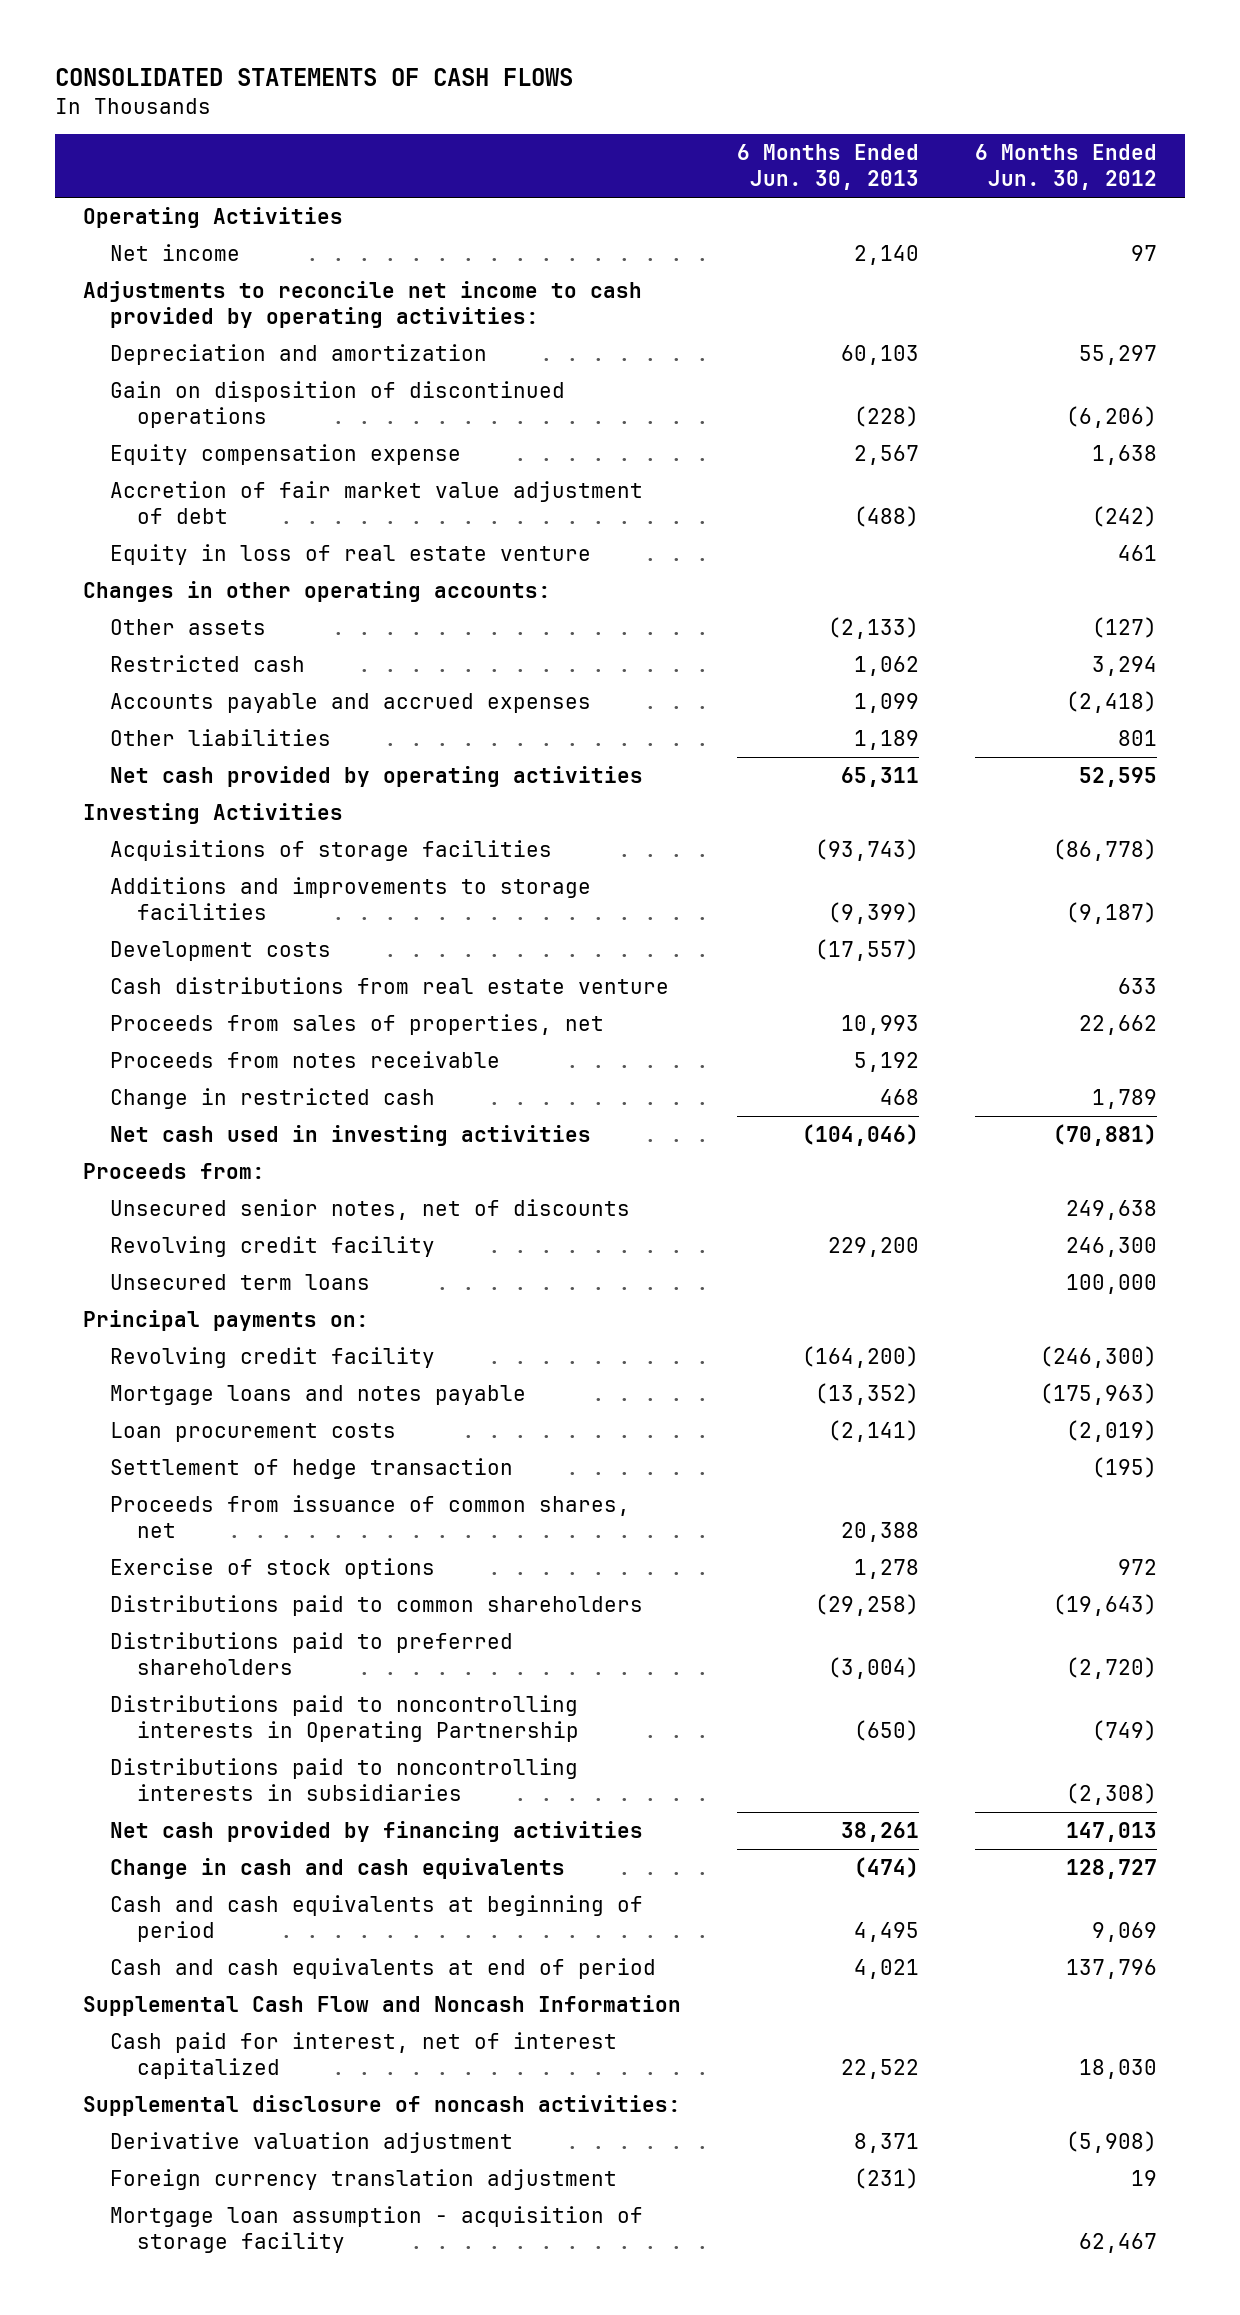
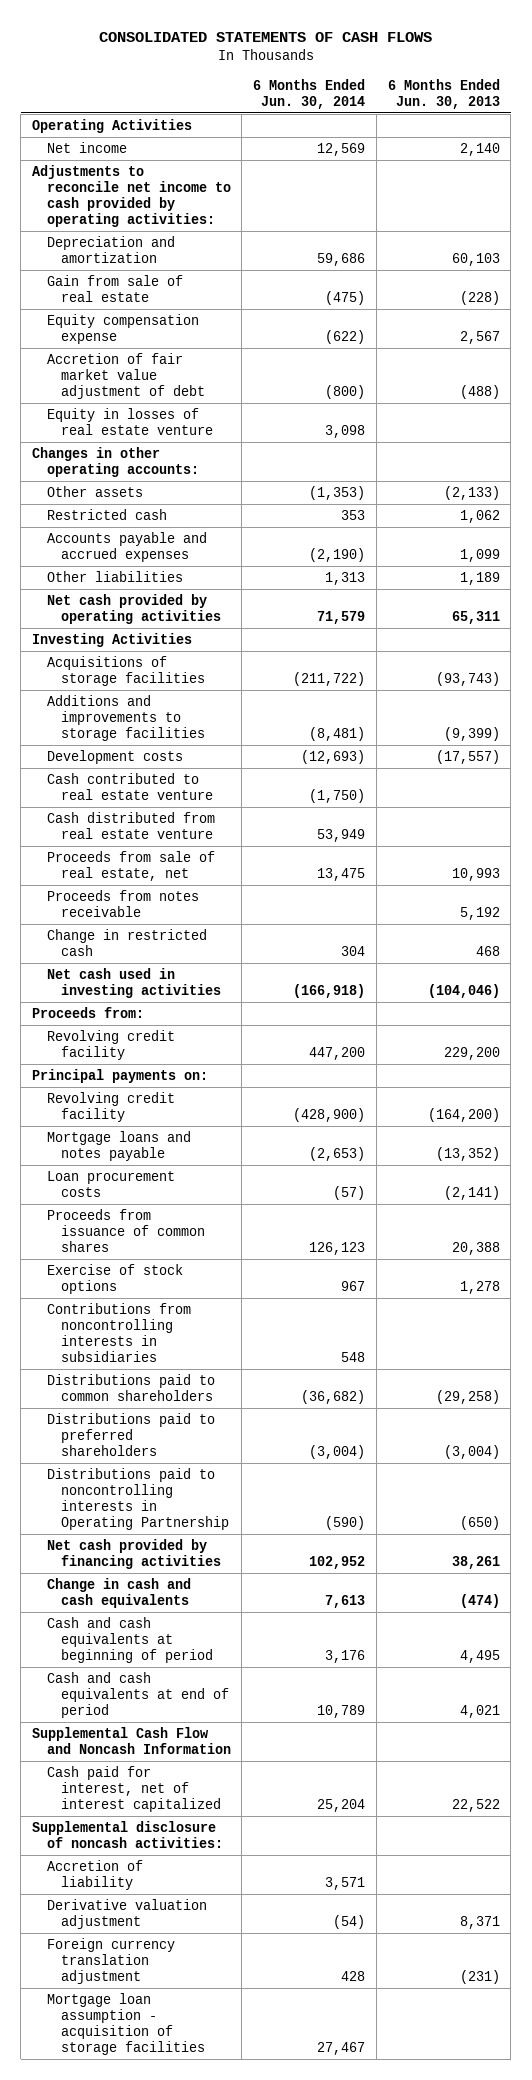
- | 6 Months Ended Jun. 30, 2013 | 6 Months Ended Jun. 30, 2012
+ | 6 Months Ended Jun. 30, 2014 | 6 Months Ended Jun. 30, 2013
- Gain on disposition of discontinued operations | (228) | (6,206)
+ Gain from sale of real estate | (475) | (228)
- Equity in loss of real estate venture | | 461
+ Equity in losses of real estate venture | 3,098 |
- Cash distributions from real estate venture | | 633
- Proceeds from sales of properties, net | 10,993 | 22,662
+ Cash contributed to real estate venture | (1,750) |
+ Cash distributed from real estate venture | 53,949 |
+ Proceeds from sale of real estate, net | 13,475 | 10,993
- Unsecured senior notes, net of discounts | | 249,638
- Unsecured term loans | | 100,000
- Settlement of hedge transaction | | (195)
- Proceeds from issuance of common shares, net | 20,388 |
+ Proceeds from issuance of common shares | 126,123 | 20,388
+ Contributions from noncontrolling interests in subsidiaries | 548 |
- Distributions paid to noncontrolling interests in subsidiaries | | (2,308)
+ Accretion of liability | 3,571 |
- Mortgage loan assumption - acquisition of storage facility | | 62,467
+ Mortgage loan assumption - acquisition of storage facilities | 27,467 |

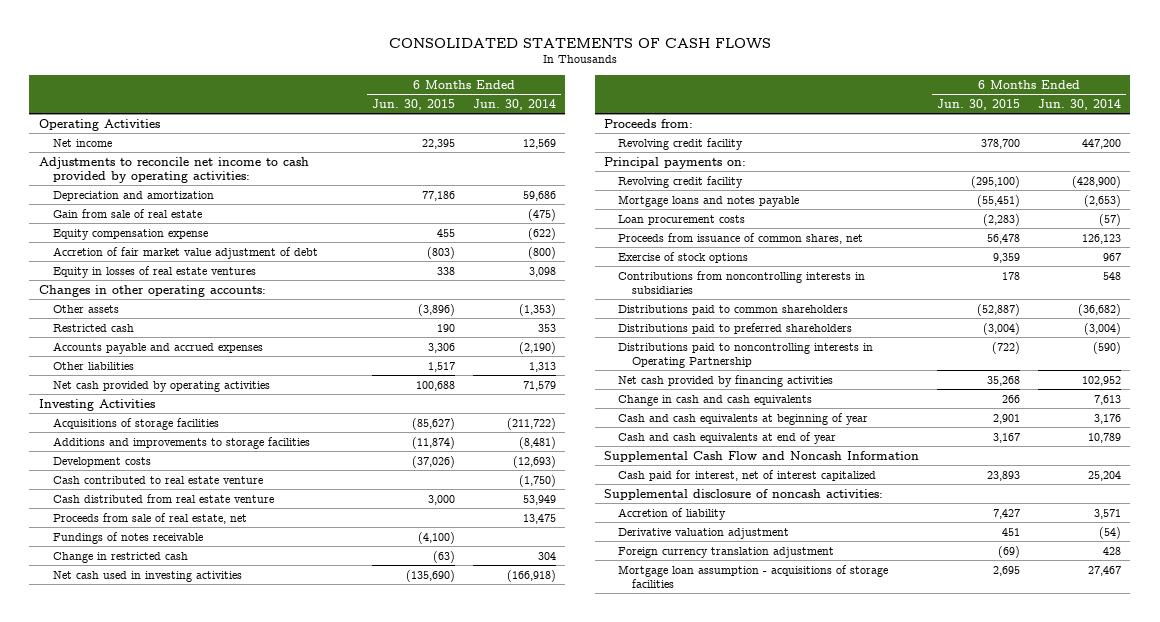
- | 6 Months Ended Jun. 30, 2014 | 6 Months Ended Jun. 30, 2013
+ | 6 Months Ended Jun. 30, 2015 | 6 Months Ended Jun. 30, 2014
- Equity in losses of real estate venture | 3,098 |
+ Equity in losses of real estate ventures | 338 | 3,098
- Proceeds from notes receivable | | 5,192
+ Fundings of notes receivable | (4,100) |
- Proceeds from issuance of common shares | 126,123 | 20,388
+ Proceeds from issuance of common shares, net | 56,478 | 126,123
- Cash and cash equivalents at beginning of period | 3,176 | 4,495
- Cash and cash equivalents at end of period | 10,789 | 4,021
+ Cash and cash equivalents at beginning of year | 2,901 | 3,176
+ Cash and cash equivalents at end of year | 3,167 | 10,789
- Mortgage loan assumption - acquisition of storage facilities | 27,467 |
+ Mortgage loan assumption - acquisitions of storage facilities | 2,695 | 27,467

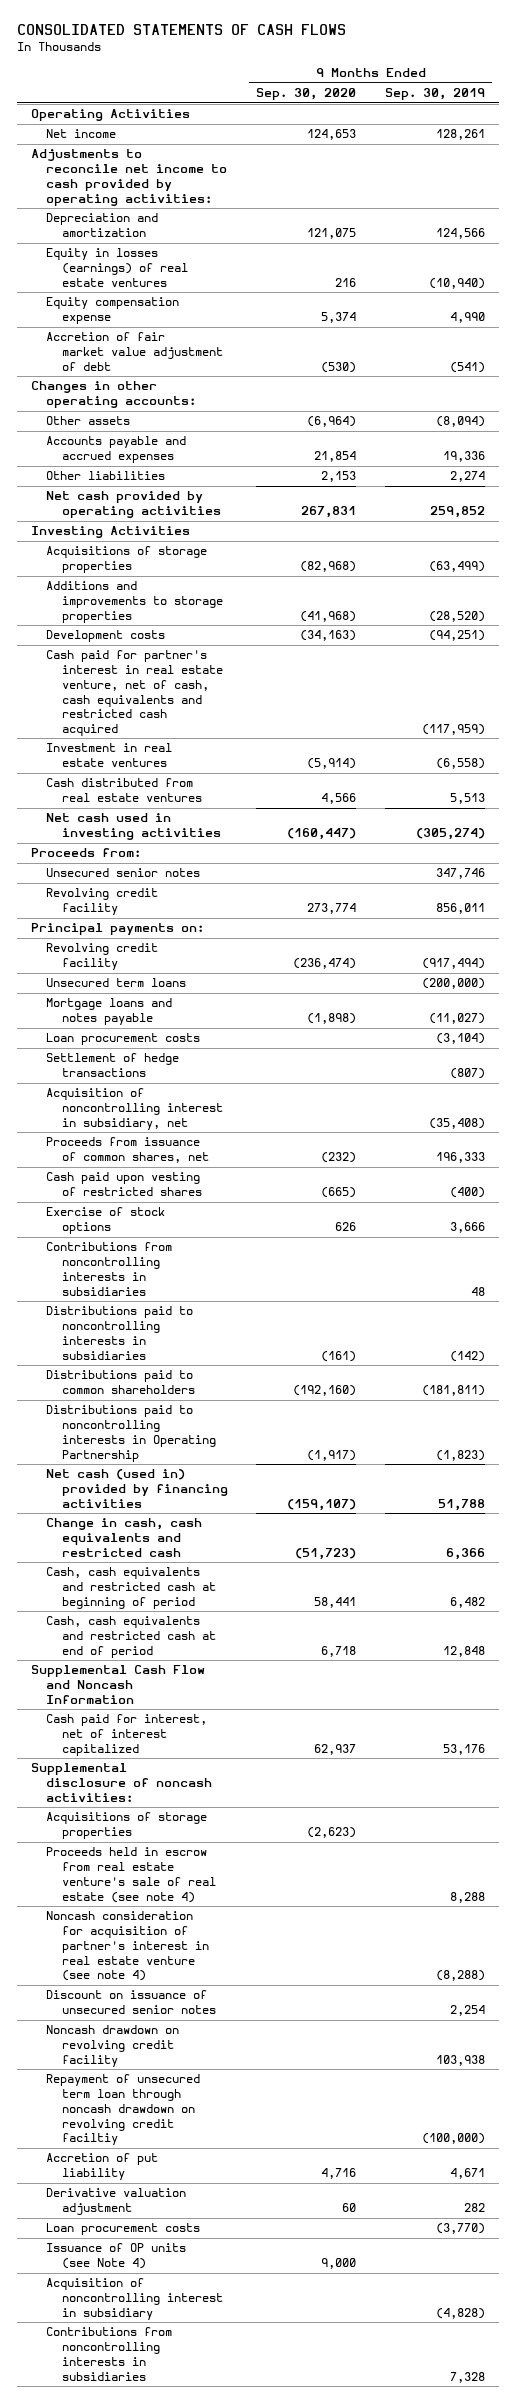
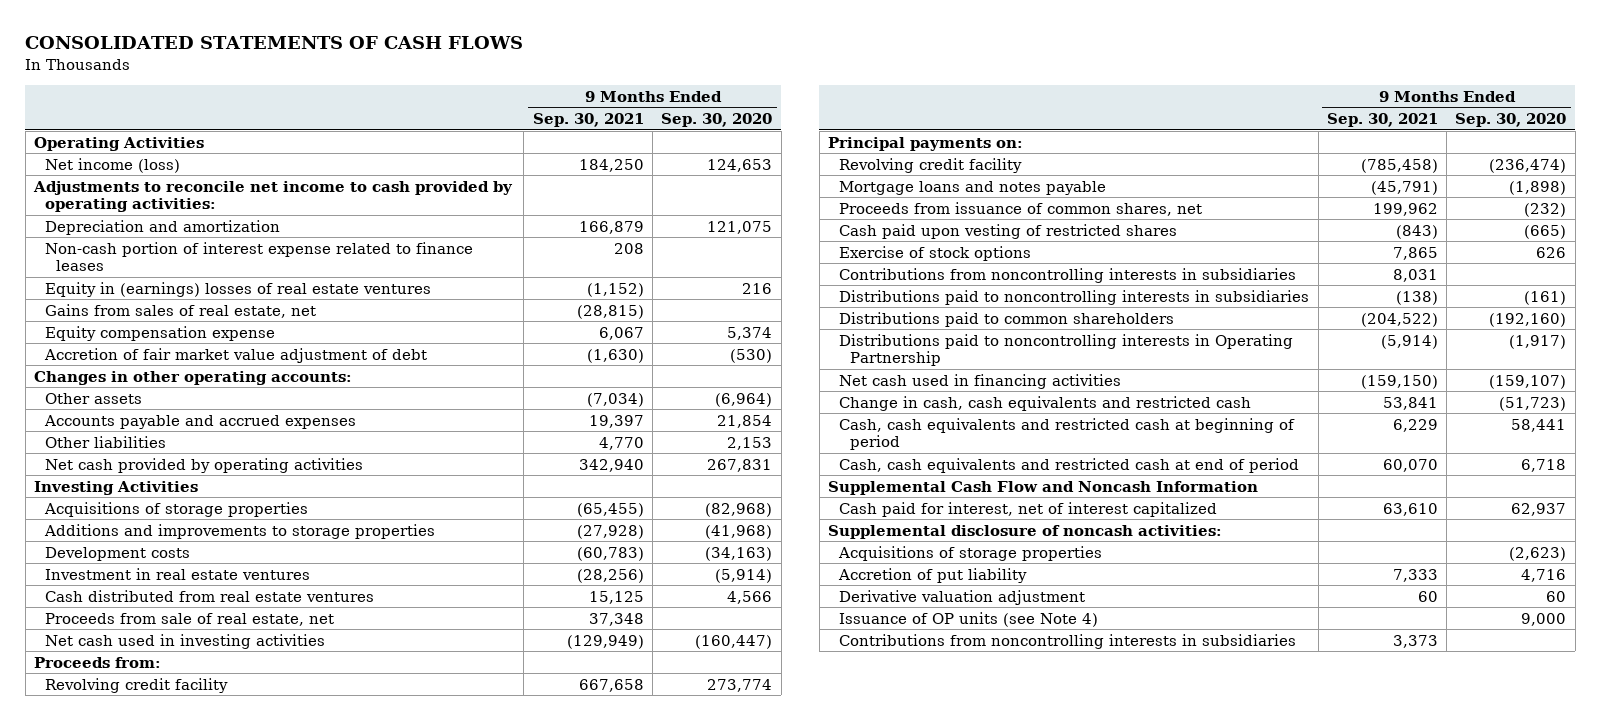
- | 9 Months Ended Sep. 30, 2020 | 9 Months Ended Sep. 30, 2019
+ | 9 Months Ended Sep. 30, 2021 | 9 Months Ended Sep. 30, 2020
- Net income | 124,653 | 128,261
+ Net income (loss) | 184,250 | 124,653
- Equity in losses (earnings) of real estate ventures | 216 | (10,940)
+ Non-cash portion of interest expense related to finance leases | 208 |
+ Equity in (earnings) losses of real estate ventures | (1,152) | 216
+ Gains from sales of real estate, net | (28,815) |
- Cash paid for partner's interest in real estate venture, net of cash, cash equivalents and restricted cash acquired | | (117,959)
+ Proceeds from sale of real estate, net | 37,348 |
- Unsecured senior notes | | 347,746
- Unsecured term loans | | (200,000)
- Loan procurement costs | | (3,104)
- Settlement of hedge transactions | | (807)
- Acquisition of noncontrolling interest in subsidiary, net | | (35,408)
- Net cash (used in) provided by financing activities | (159,107) | 51,788
+ Net cash used in financing activities | (159,150) | (159,107)
- Proceeds held in escrow from real estate venture's sale of real estate (see note 4) | | 8,288
- Noncash consideration for acquisition of partner's interest in real estate venture (see note 4) | | (8,288)
- Discount on issuance of unsecured senior notes | | 2,254
- Noncash drawdown on revolving credit facility | | 103,938
- Repayment of unsecured term loan through noncash drawdown on revolving credit faciltiy | | (100,000)
- Loan procurement costs | | (3,770)
- Acquisition of noncontrolling interest in subsidiary | | (4,828)

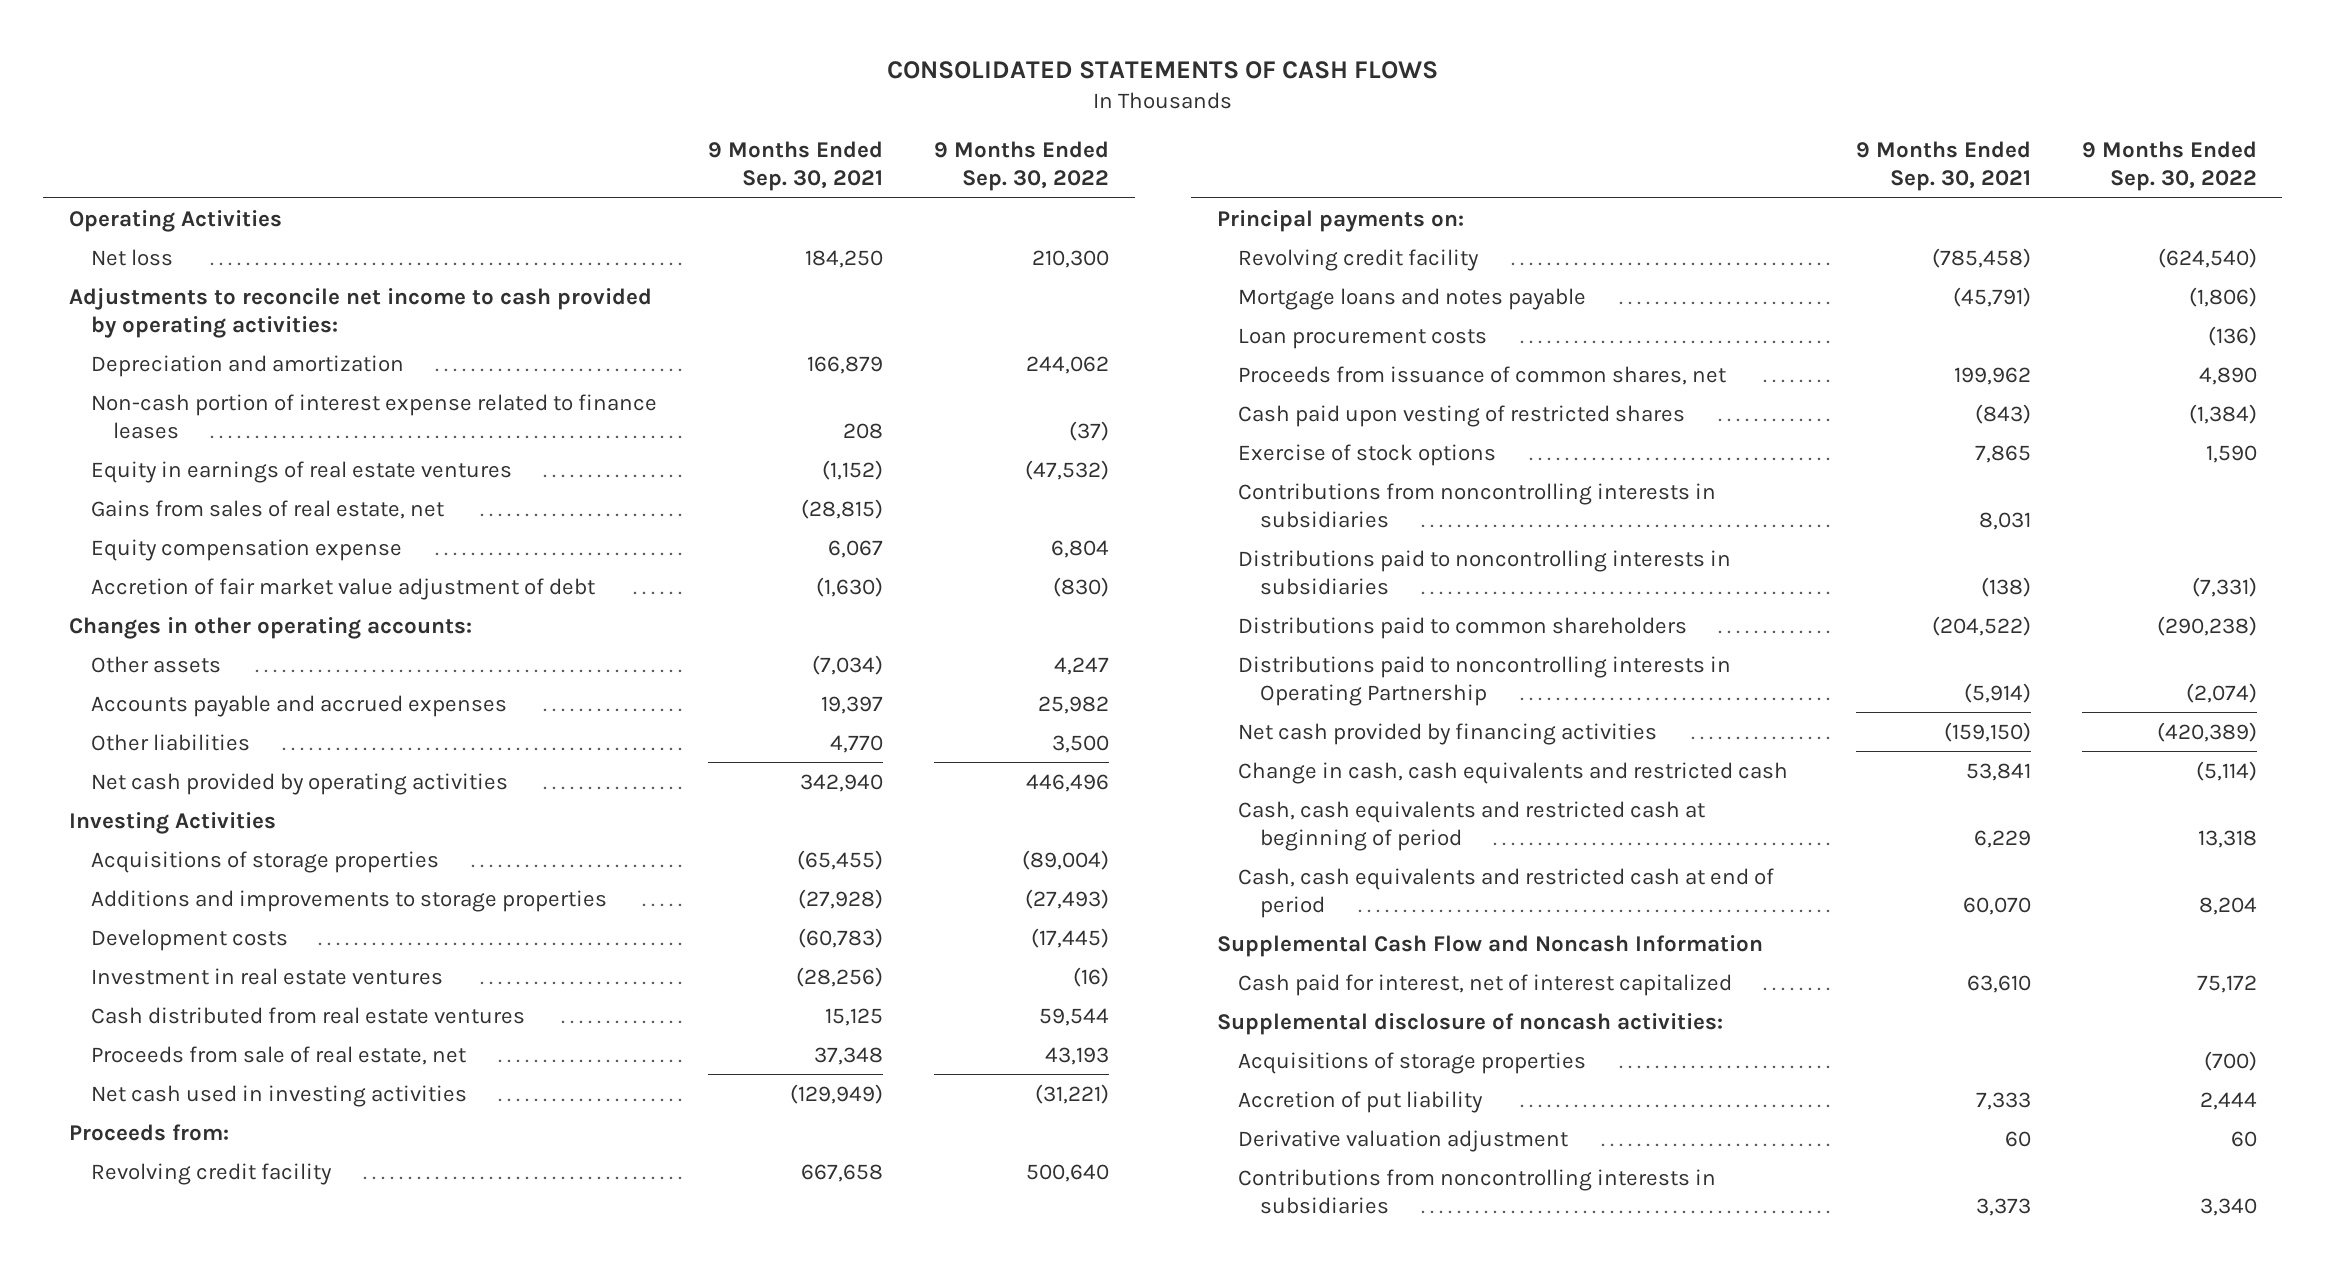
- | 9 Months Ended Sep. 30, 2021 | 9 Months Ended Sep. 30, 2020
+ | 9 Months Ended Sep. 30, 2021 | 9 Months Ended Sep. 30, 2022
- Net income (loss) | 184,250 | 124,653
+ Net loss | 184,250 | 210,300
- Equity in (earnings) losses of real estate ventures | (1,152) | 216
+ Equity in earnings of real estate ventures | (1,152) | (47,532)
+ Loan procurement costs | | (136)
- Net cash used in financing activities | (159,150) | (159,107)
+ Net cash provided by financing activities | (159,150) | (420,389)
- Issuance of OP units (see Note 4) | | 9,000

